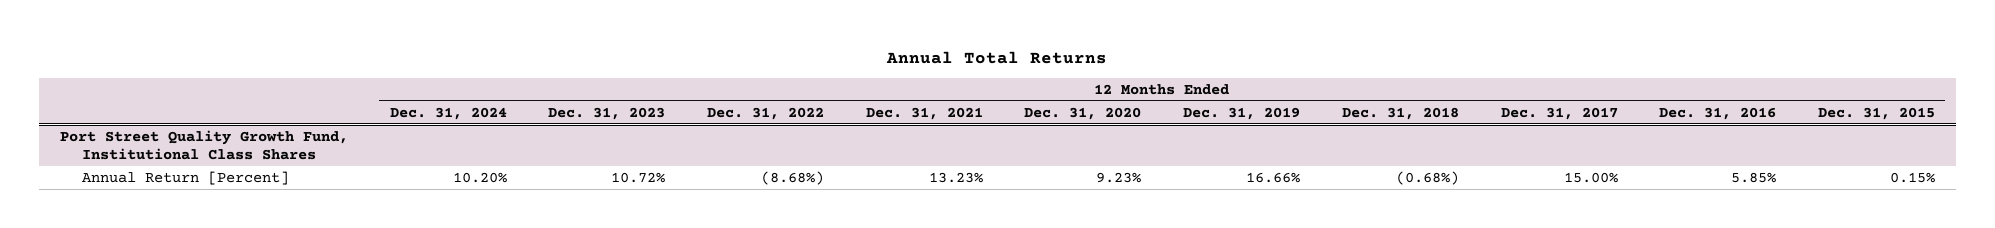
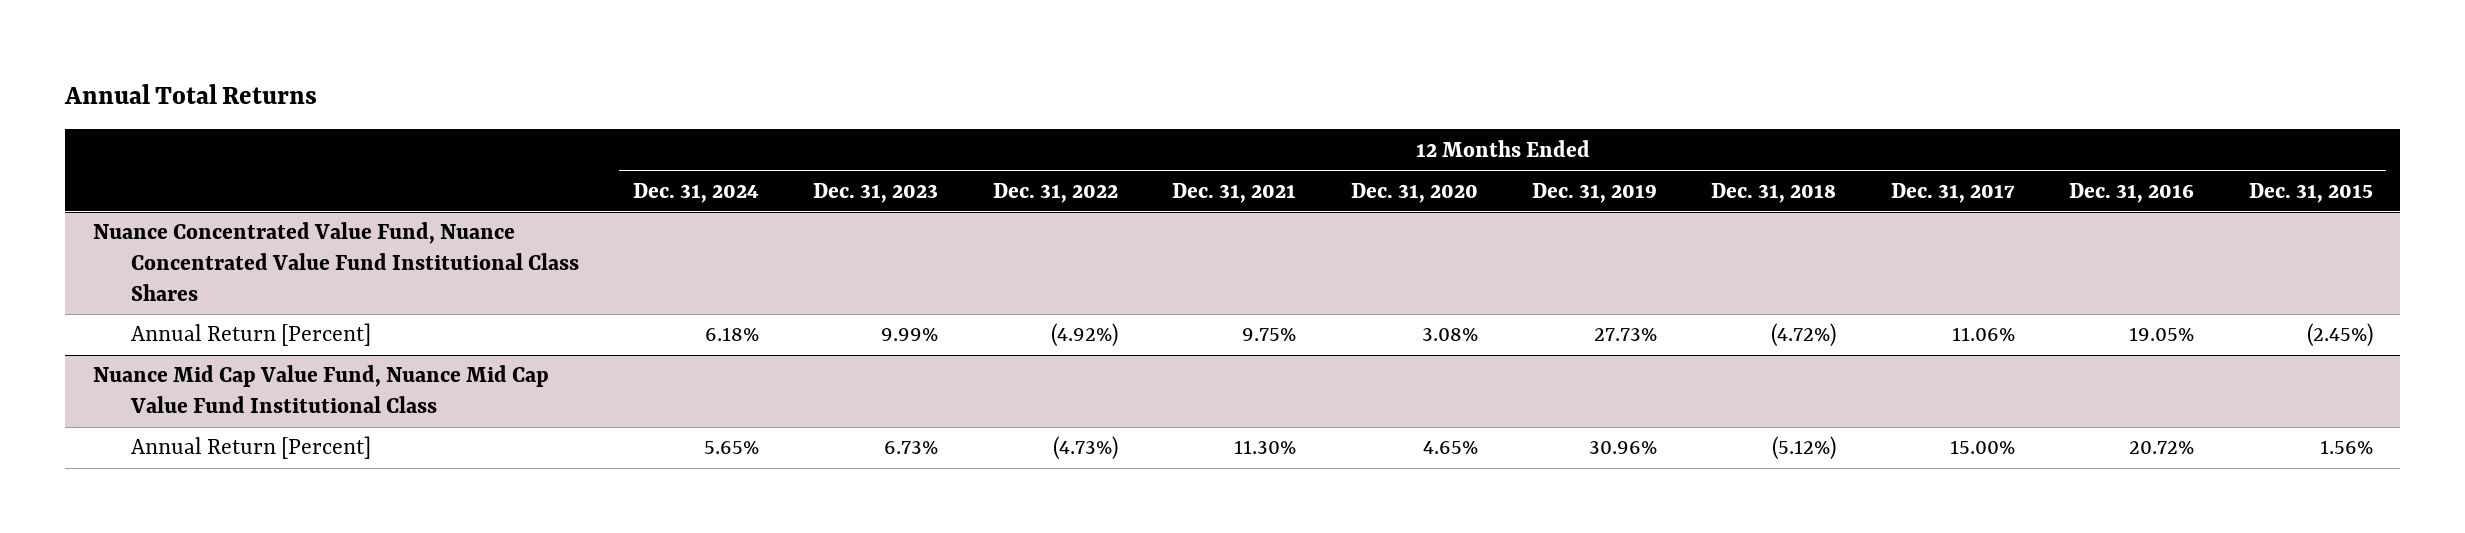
- Port Street Quality Growth Fund, Institutional Class Shares
- Annual Return [Percent] | 10.20% | 10.72% | (8.68%) | 13.23% | 9.23% | 16.66% | (0.68%) | 15.00% | 5.85% | 0.15%
+ Nuance Concentrated Value Fund, Nuance Concentrated Value Fund Institutional Class Shares
+ Annual Return [Percent] | 6.18% | 9.99% | (4.92%) | 9.75% | 3.08% | 27.73% | (4.72%) | 11.06% | 19.05% | (2.45%)
+ Nuance Mid Cap Value Fund, Nuance Mid Cap Value Fund Institutional Class
+ Annual Return [Percent] | 5.65% | 6.73% | (4.73%) | 11.30% | 4.65% | 30.96% | (5.12%) | 15.00% | 20.72% | 1.56%

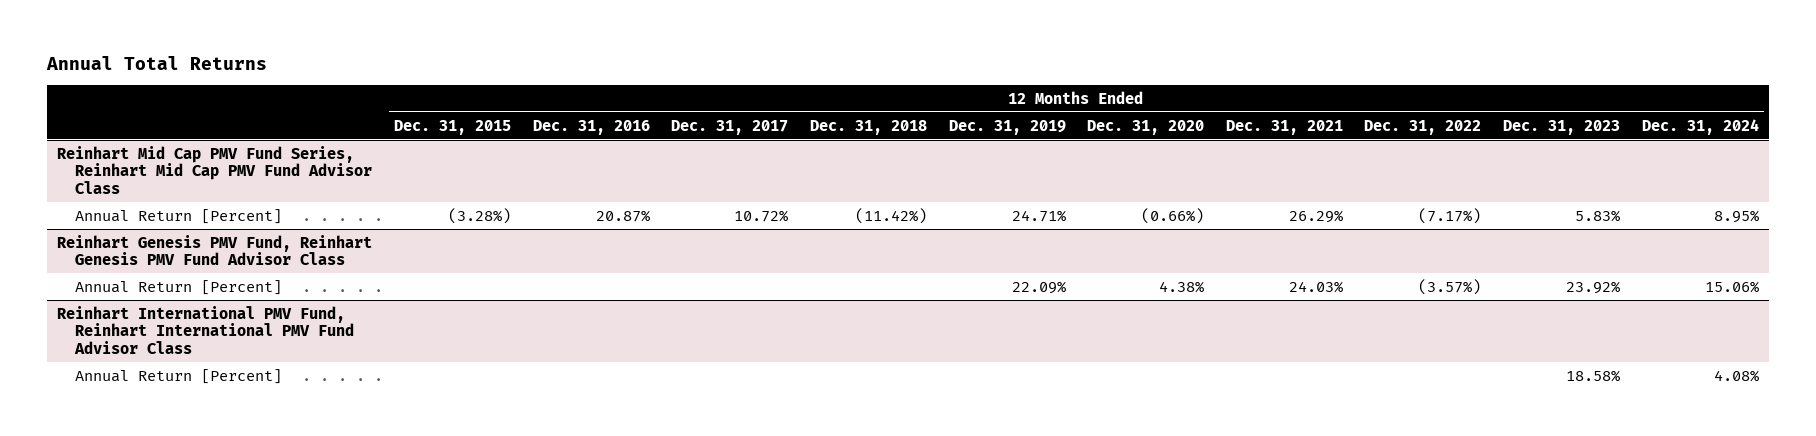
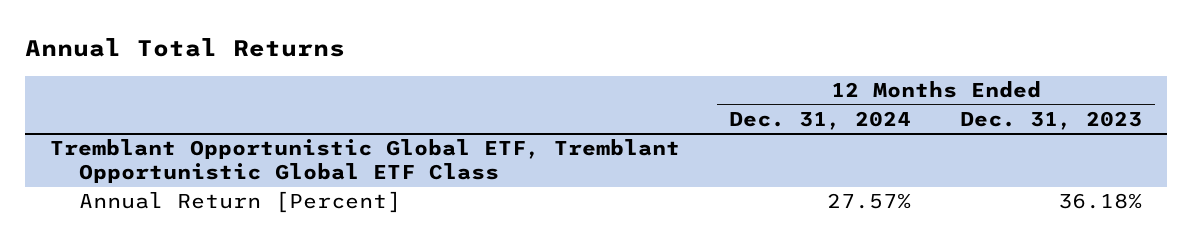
- | 12 Months Ended Dec. 31, 2015 | 12 Months Ended Dec. 31, 2016 | 12 Months Ended Dec. 31, 2017 | 12 Months Ended Dec. 31, 2018 | 12 Months Ended Dec. 31, 2019 | 12 Months Ended Dec. 31, 2020 | 12 Months Ended Dec. 31, 2021 | 12 Months Ended Dec. 31, 2022 | 12 Months Ended Dec. 31, 2023 | 12 Months Ended Dec. 31, 2024
+ | 12 Months Ended Dec. 31, 2024 | 12 Months Ended Dec. 31, 2023
- Reinhart Mid Cap PMV Fund Series, Reinhart Mid Cap PMV Fund Advisor Class
- Annual Return [Percent] | (3.28%) | 20.87% | 10.72% | (11.42%) | 24.71% | (0.66%) | 26.29% | (7.17%) | 5.83% | 8.95%
- Reinhart Genesis PMV Fund, Reinhart Genesis PMV Fund Advisor Class
- Annual Return [Percent] | | | | | 22.09% | 4.38% | 24.03% | (3.57%) | 23.92% | 15.06%
- Reinhart International PMV Fund, Reinhart International PMV Fund Advisor Class
- Annual Return [Percent] | | | | | | | | | 18.58% | 4.08%
+ Tremblant Opportunistic Global ETF, Tremblant Opportunistic Global ETF Class
+ Annual Return [Percent] | 27.57% | 36.18%

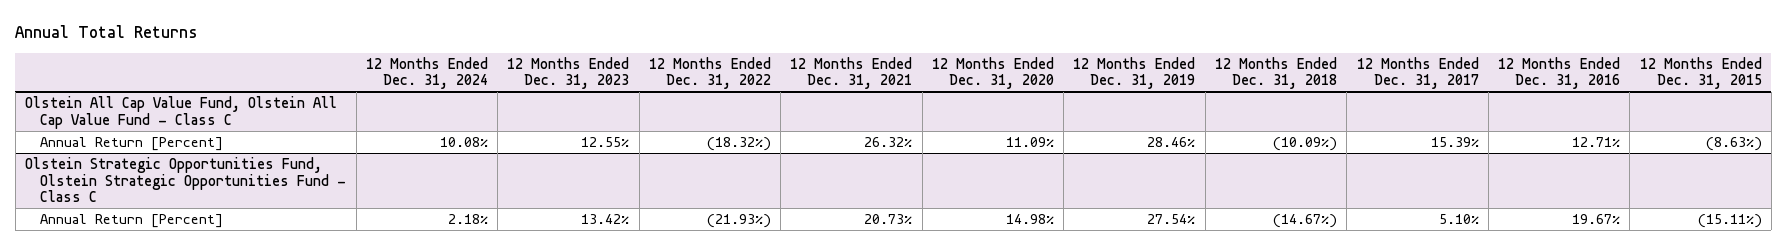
- | 12 Months Ended Dec. 31, 2024 | 12 Months Ended Dec. 31, 2023
+ | 12 Months Ended Dec. 31, 2024 | 12 Months Ended Dec. 31, 2023 | 12 Months Ended Dec. 31, 2022 | 12 Months Ended Dec. 31, 2021 | 12 Months Ended Dec. 31, 2020 | 12 Months Ended Dec. 31, 2019 | 12 Months Ended Dec. 31, 2018 | 12 Months Ended Dec. 31, 2017 | 12 Months Ended Dec. 31, 2016 | 12 Months Ended Dec. 31, 2015
- Tremblant Opportunistic Global ETF, Tremblant Opportunistic Global ETF Class
- Annual Return [Percent] | 27.57% | 36.18%
+ Olstein All Cap Value Fund, Olstein All Cap Value Fund - Class C
+ Annual Return [Percent] | 10.08% | 12.55% | (18.32%) | 26.32% | 11.09% | 28.46% | (10.09%) | 15.39% | 12.71% | (8.63%)
+ Olstein Strategic Opportunities Fund, Olstein Strategic Opportunities Fund - Class C
+ Annual Return [Percent] | 2.18% | 13.42% | (21.93%) | 20.73% | 14.98% | 27.54% | (14.67%) | 5.10% | 19.67% | (15.11%)

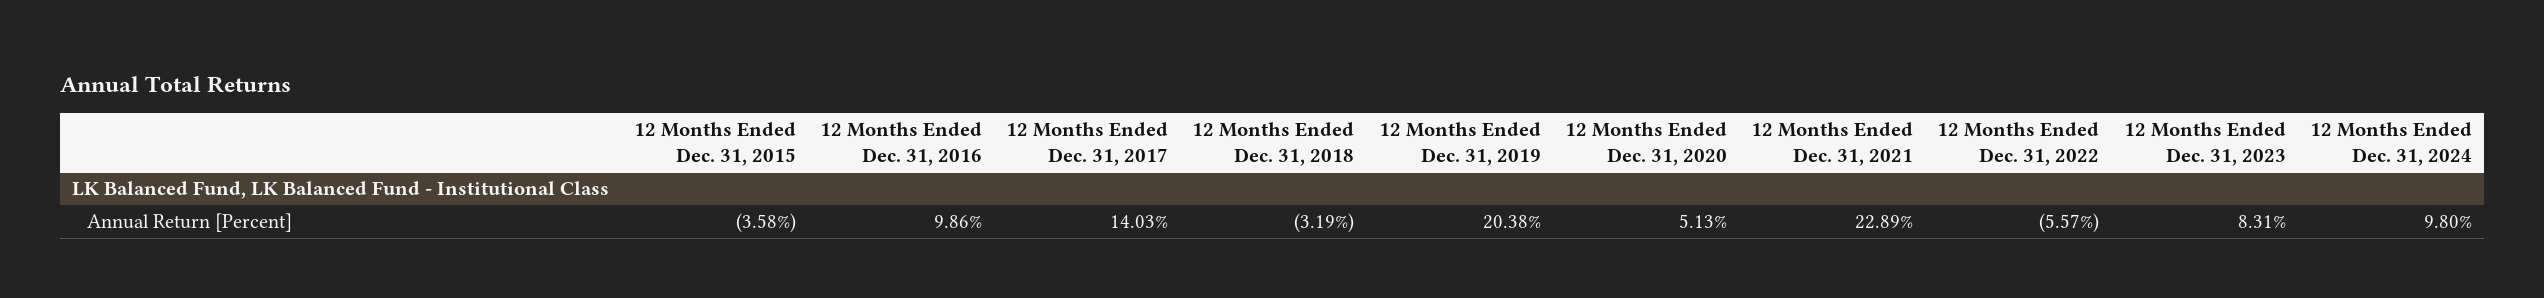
- | 12 Months Ended Dec. 31, 2024 | 12 Months Ended Dec. 31, 2023 | 12 Months Ended Dec. 31, 2022 | 12 Months Ended Dec. 31, 2021 | 12 Months Ended Dec. 31, 2020 | 12 Months Ended Dec. 31, 2019 | 12 Months Ended Dec. 31, 2018 | 12 Months Ended Dec. 31, 2017 | 12 Months Ended Dec. 31, 2016 | 12 Months Ended Dec. 31, 2015
+ | 12 Months Ended Dec. 31, 2015 | 12 Months Ended Dec. 31, 2016 | 12 Months Ended Dec. 31, 2017 | 12 Months Ended Dec. 31, 2018 | 12 Months Ended Dec. 31, 2019 | 12 Months Ended Dec. 31, 2020 | 12 Months Ended Dec. 31, 2021 | 12 Months Ended Dec. 31, 2022 | 12 Months Ended Dec. 31, 2023 | 12 Months Ended Dec. 31, 2024
- Olstein All Cap Value Fund, Olstein All Cap Value Fund - Class C
- Annual Return [Percent] | 10.08% | 12.55% | (18.32%) | 26.32% | 11.09% | 28.46% | (10.09%) | 15.39% | 12.71% | (8.63%)
- Olstein Strategic Opportunities Fund, Olstein Strategic Opportunities Fund - Class C
- Annual Return [Percent] | 2.18% | 13.42% | (21.93%) | 20.73% | 14.98% | 27.54% | (14.67%) | 5.10% | 19.67% | (15.11%)
+ LK Balanced Fund, LK Balanced Fund - Institutional Class
+ Annual Return [Percent] | (3.58%) | 9.86% | 14.03% | (3.19%) | 20.38% | 5.13% | 22.89% | (5.57%) | 8.31% | 9.80%

